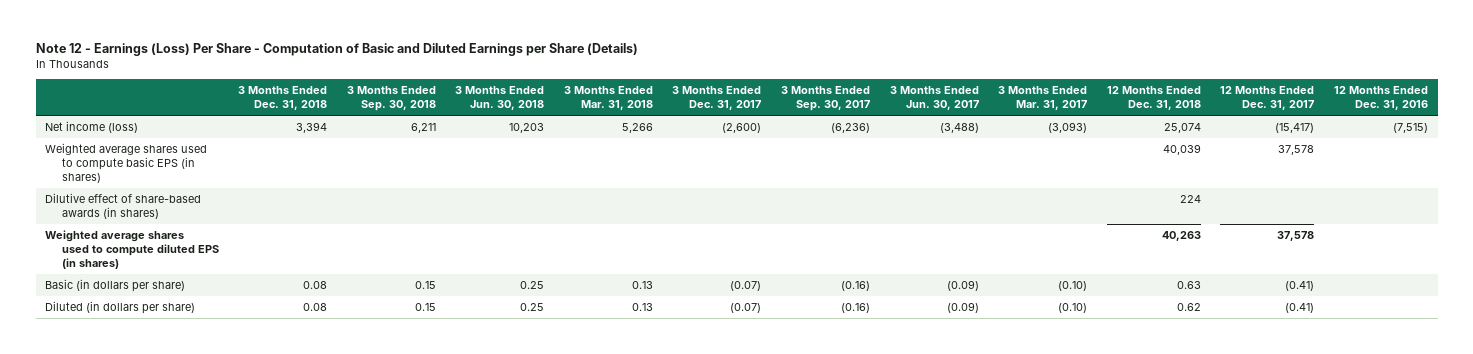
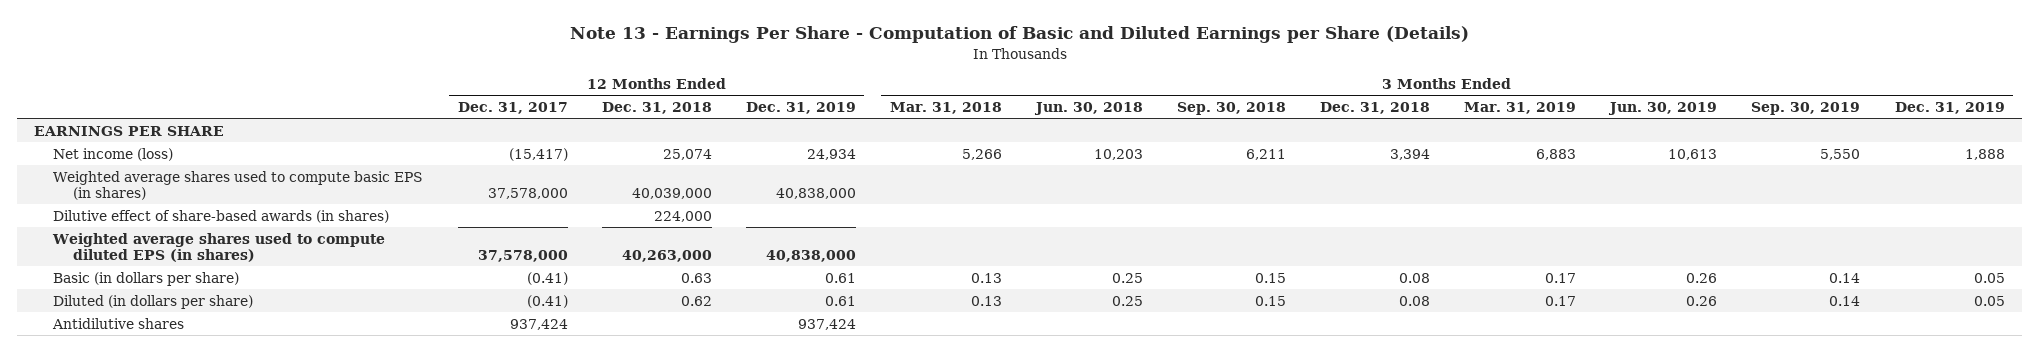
- Note 12 - Earnings (Loss) Per Share - Computation of Basic and Diluted Earnings per Share (Details)
+ Note 13 - Earnings Per Share - Computation of Basic and Diluted Earnings per Share (Details)
- | 3 Months Ended Dec. 31, 2018 | 3 Months Ended Sep. 30, 2018 | 3 Months Ended Jun. 30, 2018 | 3 Months Ended Mar. 31, 2018 | 3 Months Ended Dec. 31, 2017 | 3 Months Ended Sep. 30, 2017 | 3 Months Ended Jun. 30, 2017 | 3 Months Ended Mar. 31, 2017 | 12 Months Ended Dec. 31, 2018 | 12 Months Ended Dec. 31, 2017 | 12 Months Ended Dec. 31, 2016
+ | 12 Months Ended Dec. 31, 2017 | 12 Months Ended Dec. 31, 2018 | 12 Months Ended Dec. 31, 2019 | 3 Months Ended Mar. 31, 2018 | 3 Months Ended Jun. 30, 2018 | 3 Months Ended Sep. 30, 2018 | 3 Months Ended Dec. 31, 2018 | 3 Months Ended Mar. 31, 2019 | 3 Months Ended Jun. 30, 2019 | 3 Months Ended Sep. 30, 2019 | 3 Months Ended Dec. 31, 2019
+ EARNINGS PER SHARE
- Weighted average shares used to compute basic EPS (in shares) | | | | | | | | | 40,039 | 37,578 |
- Dilutive effect of share-based awards (in shares) | | | | | | | | | 224 | |
- Weighted average shares used to compute diluted EPS (in shares) | | | | | | | | | 40,263 | 37,578 |
+ Weighted average shares used to compute basic EPS (in shares) | 37,578,000 | 40,039,000 | 40,838,000 | | | | | | | |
+ Dilutive effect of share-based awards (in shares) | | 224,000 | | | | | | | | |
+ Weighted average shares used to compute diluted EPS (in shares) | 37,578,000 | 40,263,000 | 40,838,000 | | | | | | | |
+ Antidilutive shares | 937,424 | | 937,424 | | | | | | | |

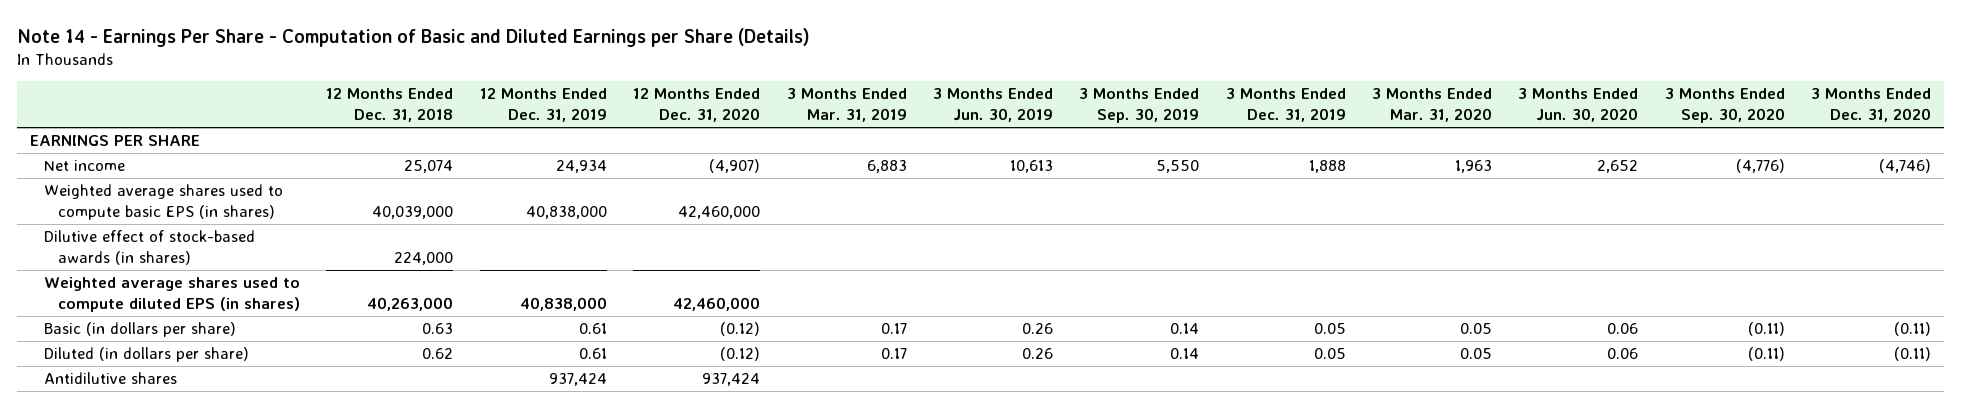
- Note 13 - Earnings Per Share - Computation of Basic and Diluted Earnings per Share (Details)
+ Note 14 - Earnings Per Share - Computation of Basic and Diluted Earnings per Share (Details)
- | 12 Months Ended Dec. 31, 2017 | 12 Months Ended Dec. 31, 2018 | 12 Months Ended Dec. 31, 2019 | 3 Months Ended Mar. 31, 2018 | 3 Months Ended Jun. 30, 2018 | 3 Months Ended Sep. 30, 2018 | 3 Months Ended Dec. 31, 2018 | 3 Months Ended Mar. 31, 2019 | 3 Months Ended Jun. 30, 2019 | 3 Months Ended Sep. 30, 2019 | 3 Months Ended Dec. 31, 2019
+ | 12 Months Ended Dec. 31, 2018 | 12 Months Ended Dec. 31, 2019 | 12 Months Ended Dec. 31, 2020 | 3 Months Ended Mar. 31, 2019 | 3 Months Ended Jun. 30, 2019 | 3 Months Ended Sep. 30, 2019 | 3 Months Ended Dec. 31, 2019 | 3 Months Ended Mar. 31, 2020 | 3 Months Ended Jun. 30, 2020 | 3 Months Ended Sep. 30, 2020 | 3 Months Ended Dec. 31, 2020
- Net income (loss) | (15,417) | 25,074 | 24,934 | 5,266 | 10,203 | 6,211 | 3,394 | 6,883 | 10,613 | 5,550 | 1,888
+ Net income | 25,074 | 24,934 | (4,907) | 6,883 | 10,613 | 5,550 | 1,888 | 1,963 | 2,652 | (4,776) | (4,746)
- Dilutive effect of share-based awards (in shares) | | 224,000 | | | | | | | | |
+ Dilutive effect of stock-based awards (in shares) | 224,000 | | | | | | | | | |

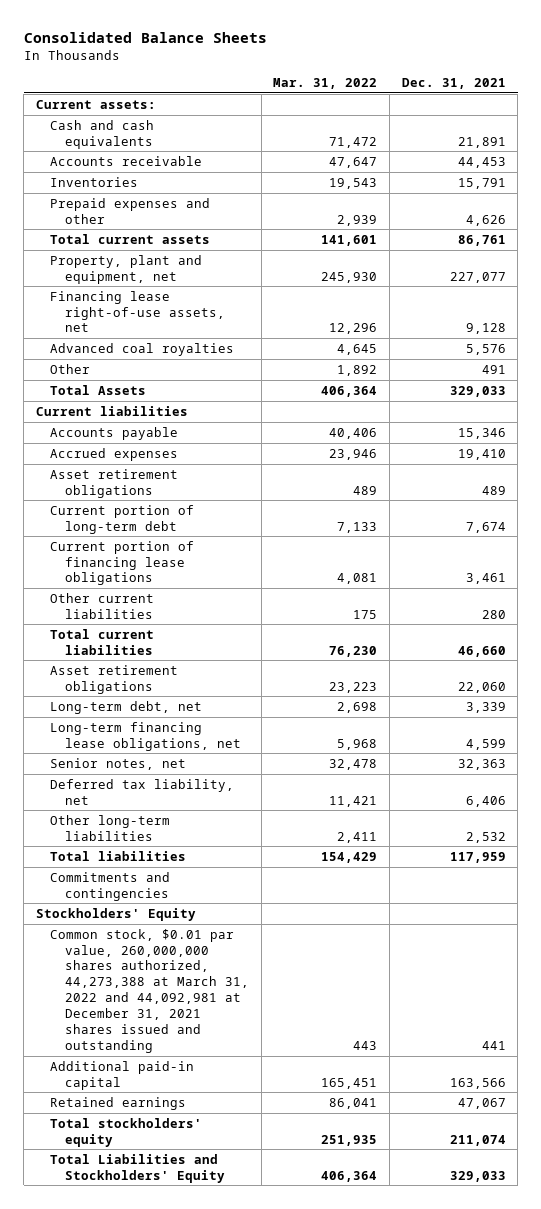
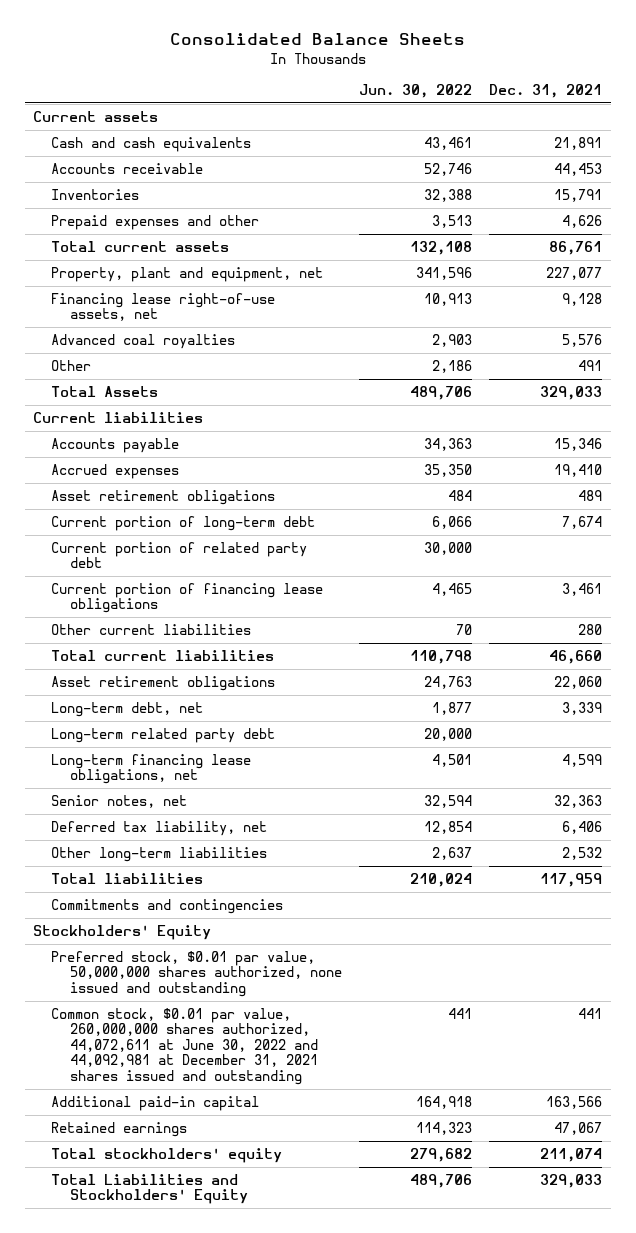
- | Mar. 31, 2022 | Dec. 31, 2021
+ | Jun. 30, 2022 | Dec. 31, 2021
- Current assets:
+ Current assets
+ Current portion of related party debt | 30,000 |
+ Long-term related party debt | 20,000 |
- Common stock, $0.01 par value, 260,000,000 shares authorized, 44,273,388 at March 31, 2022 and 44,092,981 at December 31, 2021 shares issued and outstanding | 443 | 441
+ Preferred stock, $0.01 par value, 50,000,000 shares authorized, none issued and outstanding
+ Common stock, $0.01 par value, 260,000,000 shares authorized, 44,072,611 at June 30, 2022 and 44,092,981 at December 31, 2021 shares issued and outstanding | 441 | 441

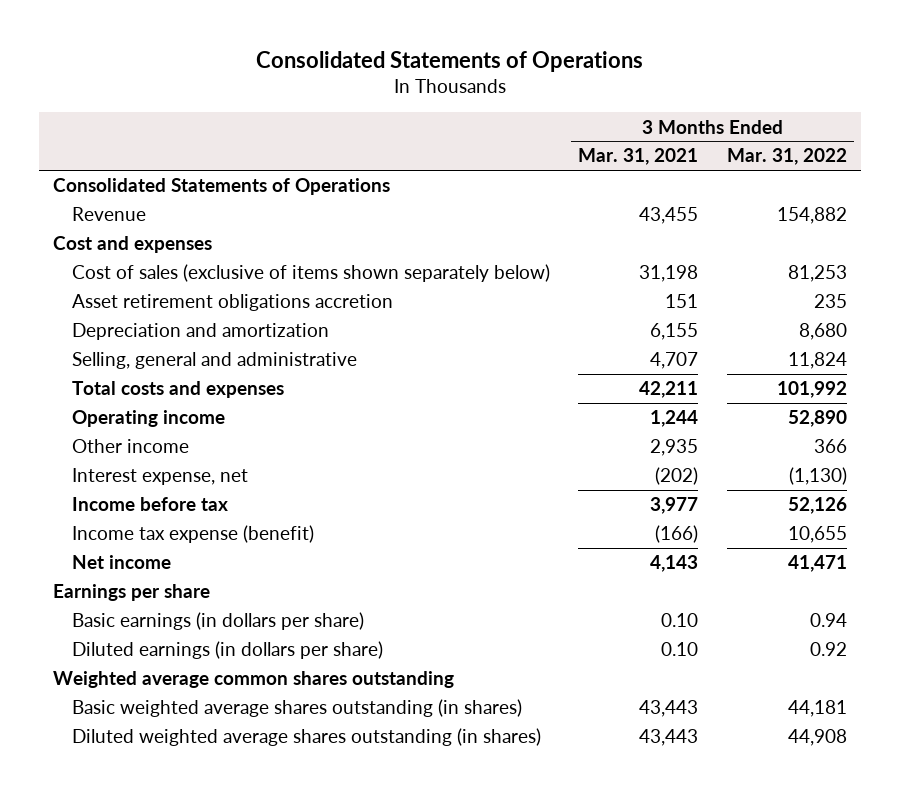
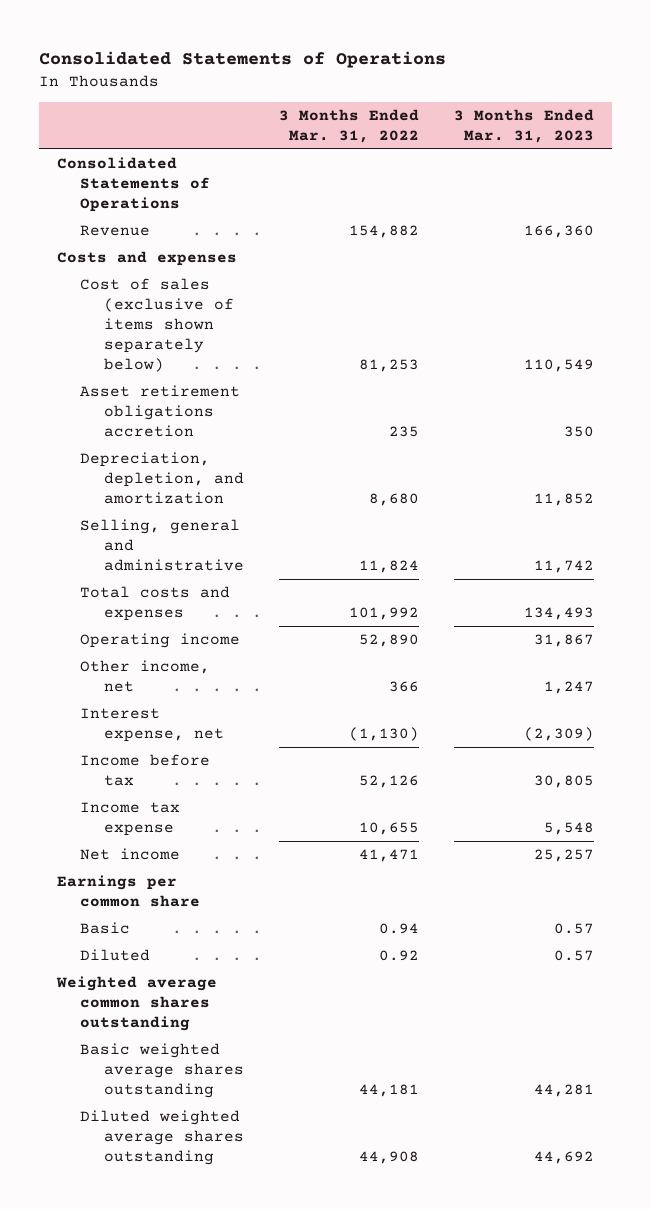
- | 3 Months Ended Mar. 31, 2021 | 3 Months Ended Mar. 31, 2022
+ | 3 Months Ended Mar. 31, 2022 | 3 Months Ended Mar. 31, 2023
- Cost and expenses
+ Costs and expenses
- Depreciation and amortization | 6,155 | 8,680
+ Depreciation, depletion, and amortization | 8,680 | 11,852
- Other income | 2,935 | 366
+ Other income, net | 366 | 1,247
- Income tax expense (benefit) | (166) | 10,655
+ Income tax expense | 10,655 | 5,548
- Earnings per share
- Basic earnings (in dollars per share) | 0.10 | 0.94
- Diluted earnings (in dollars per share) | 0.10 | 0.92
+ Earnings per common share
+ Basic | 0.94 | 0.57
+ Diluted | 0.92 | 0.57
- Basic weighted average shares outstanding (in shares) | 43,443 | 44,181
- Diluted weighted average shares outstanding (in shares) | 43,443 | 44,908
+ Basic weighted average shares outstanding | 44,181 | 44,281
+ Diluted weighted average shares outstanding | 44,908 | 44,692

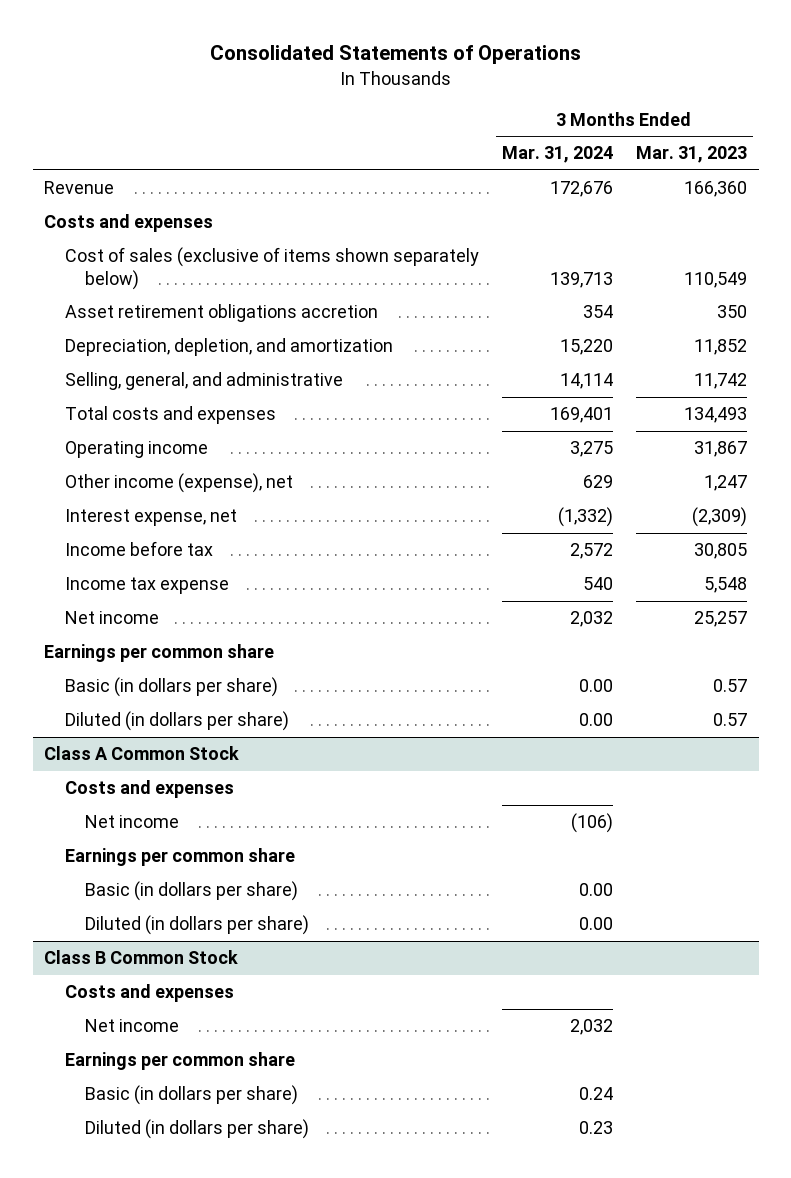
- | 3 Months Ended Mar. 31, 2022 | 3 Months Ended Mar. 31, 2023
+ | 3 Months Ended Mar. 31, 2024 | 3 Months Ended Mar. 31, 2023
- Consolidated Statements of Operations
- Selling, general and administrative | 11,824 | 11,742
+ Selling, general, and administrative | 14,114 | 11,742
- Other income, net | 366 | 1,247
+ Other income (expense), net | 629 | 1,247
- Basic | 0.94 | 0.57
- Diluted | 0.92 | 0.57
- Weighted average common shares outstanding
- Basic weighted average shares outstanding | 44,181 | 44,281
- Diluted weighted average shares outstanding | 44,908 | 44,692
+ Basic (in dollars per share) | 0.00 | 0.57
+ Diluted (in dollars per share) | 0.00 | 0.57
+ Class A Common Stock
+ Costs and expenses
+ Net income | (106) |
+ Earnings per common share
+ Basic (in dollars per share) | 0.00 |
+ Diluted (in dollars per share) | 0.00 |
+ Class B Common Stock
+ Costs and expenses
+ Net income | 2,032 |
+ Earnings per common share
+ Basic (in dollars per share) | 0.24 |
+ Diluted (in dollars per share) | 0.23 |

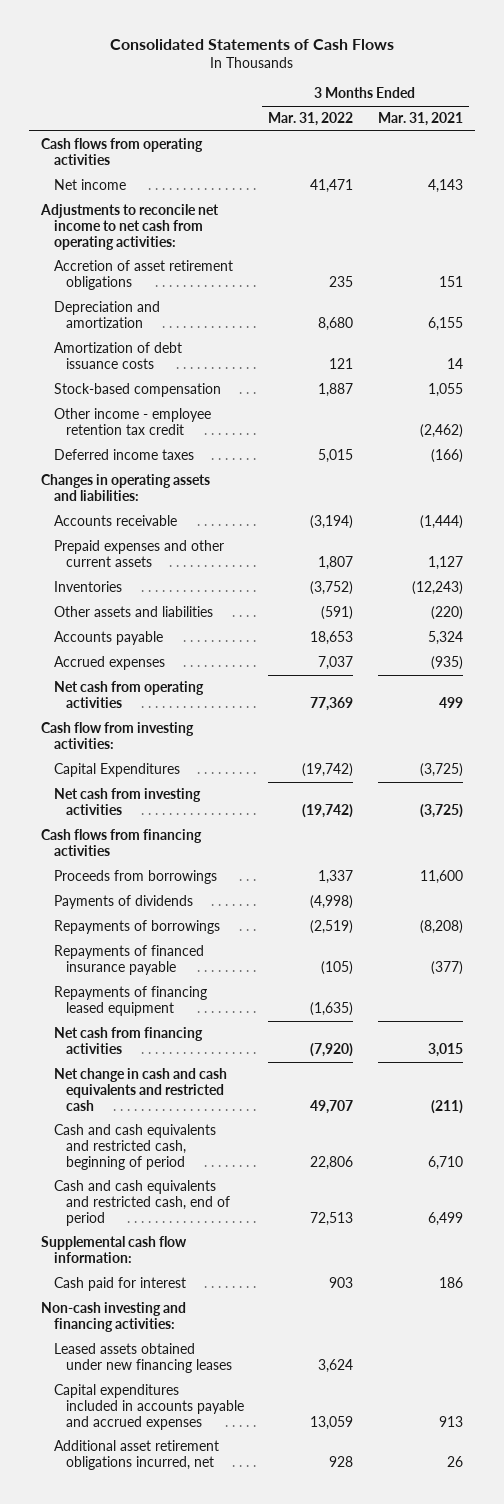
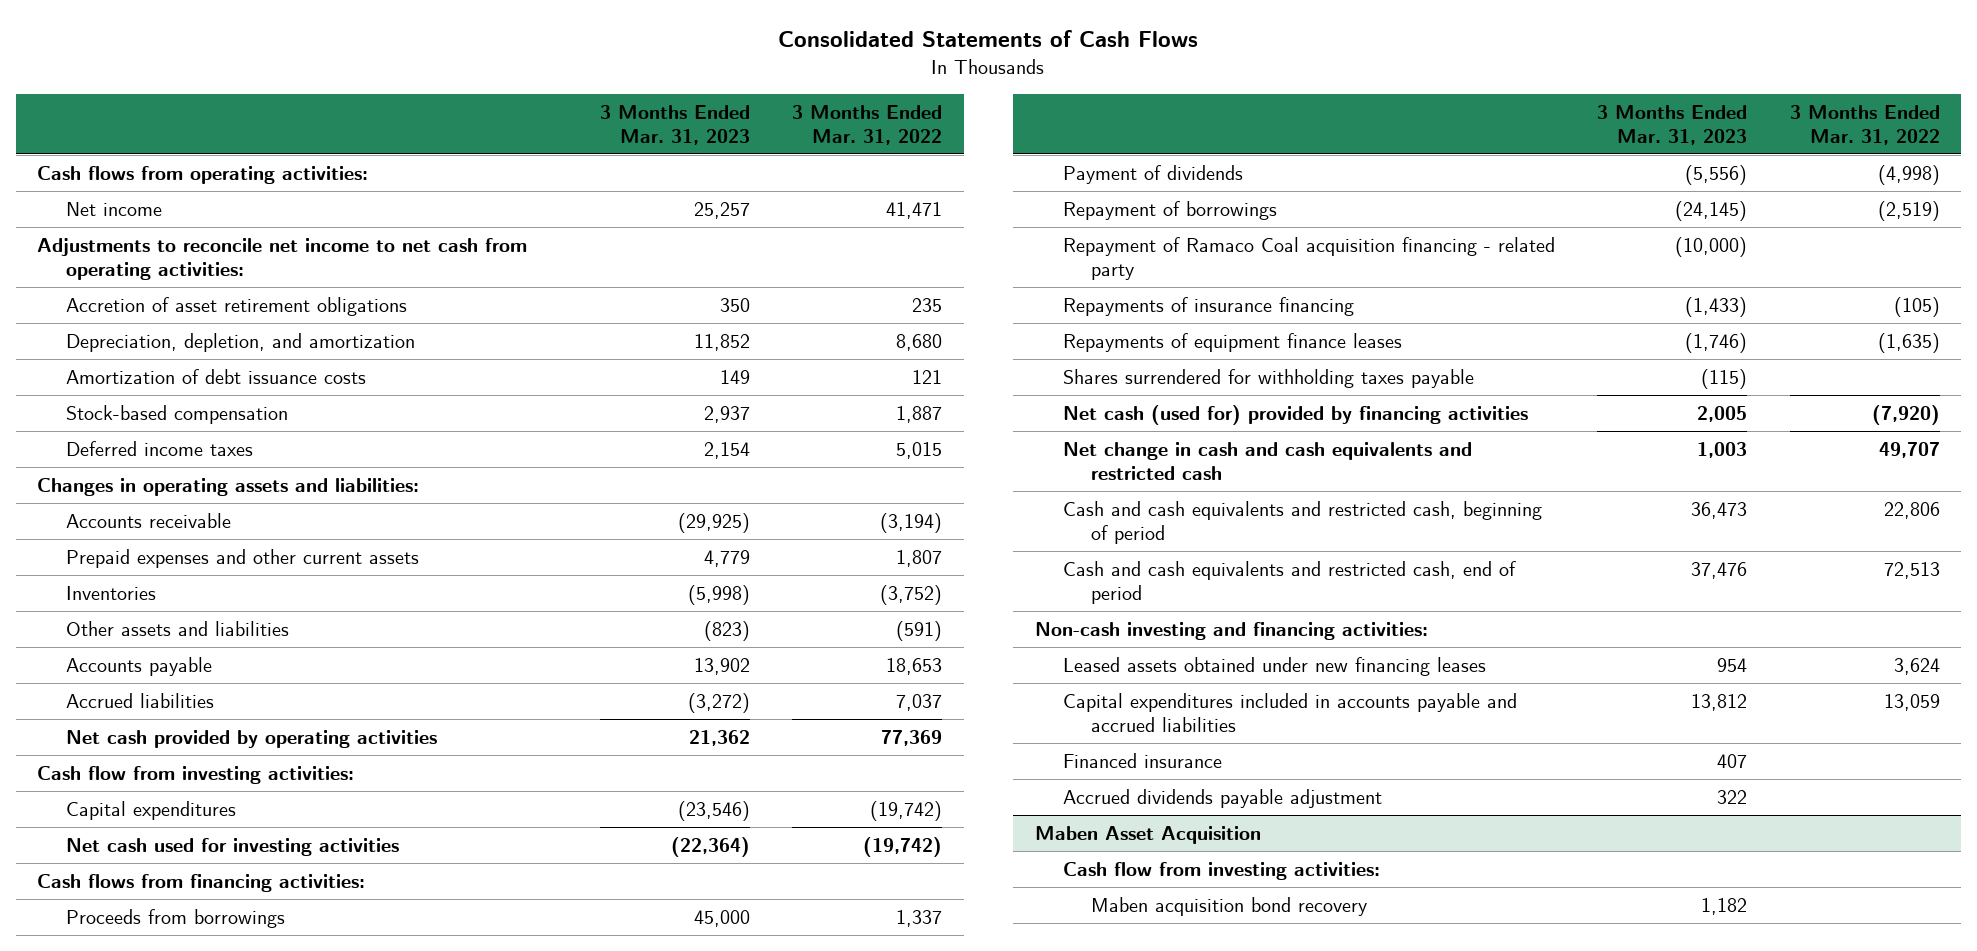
- | 3 Months Ended Mar. 31, 2022 | 3 Months Ended Mar. 31, 2021
+ | 3 Months Ended Mar. 31, 2023 | 3 Months Ended Mar. 31, 2022
- Cash flows from operating activities
+ Cash flows from operating activities:
- Depreciation and amortization | 8,680 | 6,155
+ Depreciation, depletion, and amortization | 11,852 | 8,680
- Other income - employee retention tax credit | | (2,462)
- Accrued expenses | 7,037 | (935)
- Net cash from operating activities | 77,369 | 499
+ Accrued liabilities | (3,272) | 7,037
+ Net cash provided by operating activities | 21,362 | 77,369
- Capital Expenditures | (19,742) | (3,725)
- Net cash from investing activities | (19,742) | (3,725)
- Cash flows from financing activities
+ Capital expenditures | (23,546) | (19,742)
+ Net cash used for investing activities | (22,364) | (19,742)
+ Cash flows from financing activities:
- Payments of dividends | (4,998) |
- Repayments of borrowings | (2,519) | (8,208)
- Repayments of financed insurance payable | (105) | (377)
- Repayments of financing leased equipment | (1,635) |
- Net cash from financing activities | (7,920) | 3,015
+ Payment of dividends | (5,556) | (4,998)
+ Repayment of borrowings | (24,145) | (2,519)
+ Repayment of Ramaco Coal acquisition financing - related party | (10,000) |
+ Repayments of insurance financing | (1,433) | (105)
+ Repayments of equipment finance leases | (1,746) | (1,635)
+ Shares surrendered for withholding taxes payable | (115) |
+ Net cash (used for) provided by financing activities | 2,005 | (7,920)
- Supplemental cash flow information:
- Cash paid for interest | 903 | 186
- Capital expenditures included in accounts payable and accrued expenses | 13,059 | 913
- Additional asset retirement obligations incurred, net | 928 | 26
+ Capital expenditures included in accounts payable and accrued liabilities | 13,812 | 13,059
+ Financed insurance | 407 |
+ Accrued dividends payable adjustment | 322 |
+ Maben Asset Acquisition
+ Cash flow from investing activities:
+ Maben acquisition bond recovery | 1,182 |

